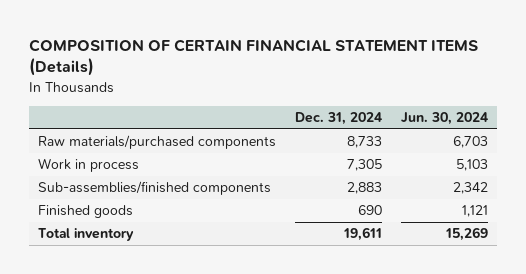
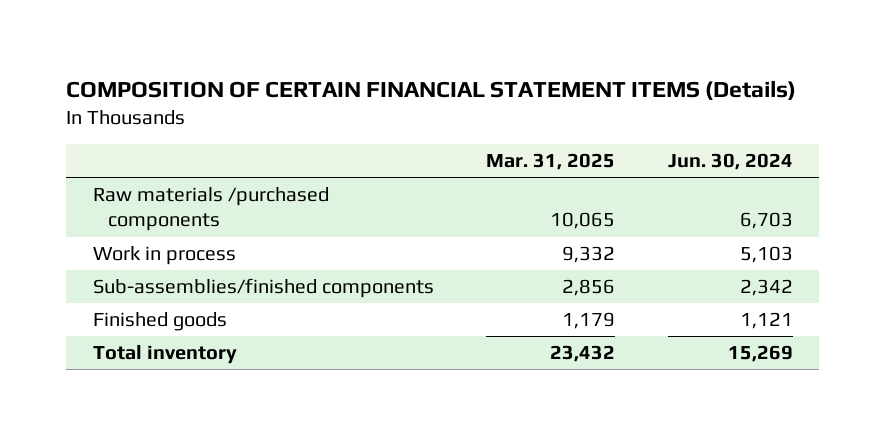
- | Dec. 31, 2024 | Jun. 30, 2024
+ | Mar. 31, 2025 | Jun. 30, 2024
- Raw materials/purchased components | 8,733 | 6,703
+ Raw materials /purchased components | 10,065 | 6,703

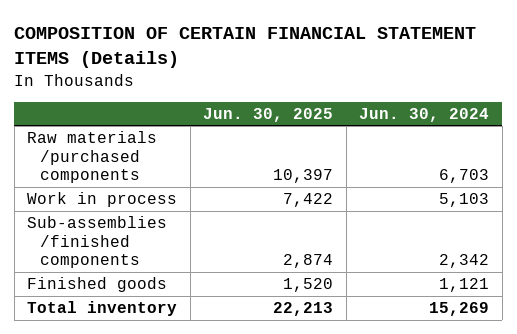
- | Mar. 31, 2025 | Jun. 30, 2024
+ | Jun. 30, 2025 | Jun. 30, 2024
- Sub-assemblies/finished components | 2,856 | 2,342
+ Sub-assemblies /finished components | 2,874 | 2,342

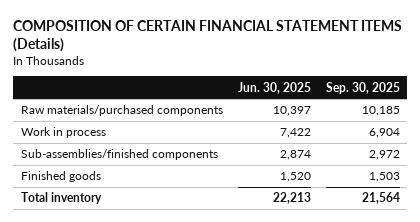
- | Jun. 30, 2025 | Jun. 30, 2024
+ | Jun. 30, 2025 | Sep. 30, 2025
- Raw materials /purchased components | 10,397 | 6,703
+ Raw materials/purchased components | 10,397 | 10,185
- Sub-assemblies /finished components | 2,874 | 2,342
+ Sub-assemblies/finished components | 2,874 | 2,972

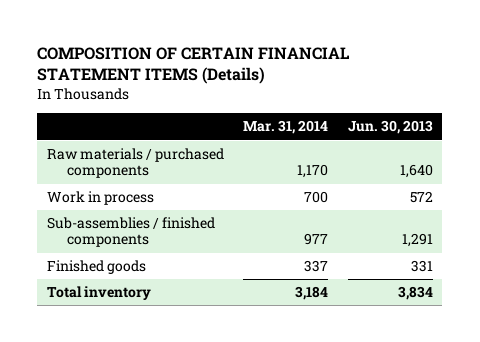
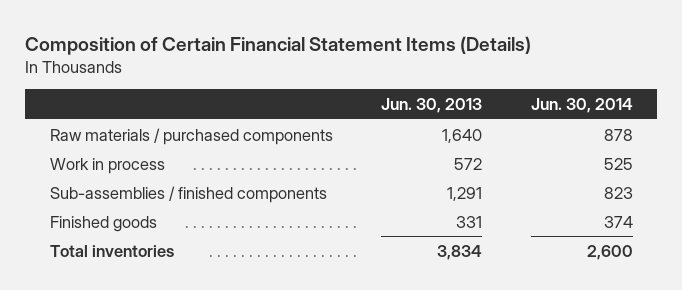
- COMPOSITION OF CERTAIN FINANCIAL STATEMENT ITEMS (Details)
+ Composition of Certain Financial Statement Items (Details)
- | Mar. 31, 2014 | Jun. 30, 2013
+ | Jun. 30, 2013 | Jun. 30, 2014
- Total inventory | 3,184 | 3,834
+ Total inventories | 3,834 | 2,600

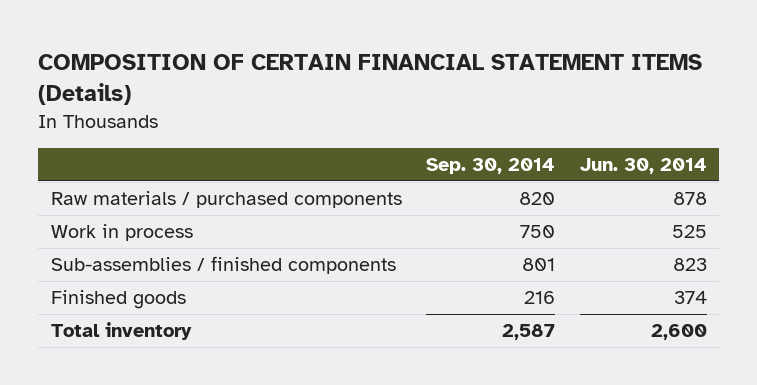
- Composition of Certain Financial Statement Items (Details)
+ COMPOSITION OF CERTAIN FINANCIAL STATEMENT ITEMS (Details)
- | Jun. 30, 2013 | Jun. 30, 2014
+ | Sep. 30, 2014 | Jun. 30, 2014
- Total inventories | 3,834 | 2,600
+ Total inventory | 2,587 | 2,600

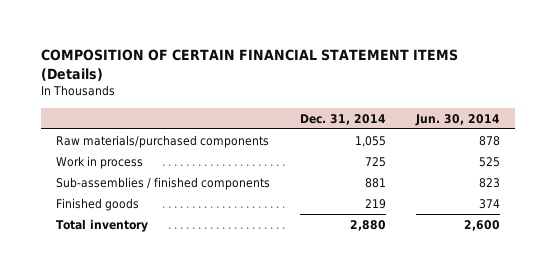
- | Sep. 30, 2014 | Jun. 30, 2014
+ | Dec. 31, 2014 | Jun. 30, 2014
- Raw materials / purchased components | 820 | 878
+ Raw materials/purchased components | 1,055 | 878

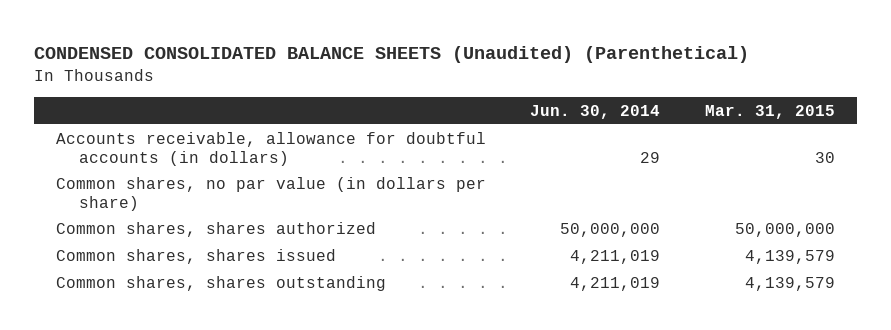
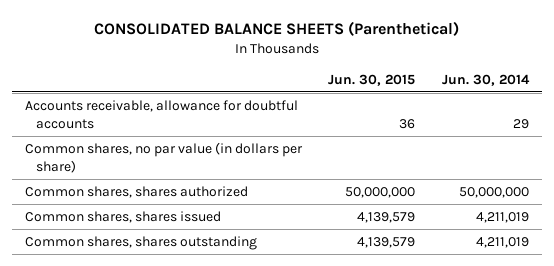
- CONDENSED CONSOLIDATED BALANCE SHEETS (Unaudited) (Parenthetical)
+ CONSOLIDATED BALANCE SHEETS (Parenthetical)
- | Jun. 30, 2014 | Mar. 31, 2015
+ | Jun. 30, 2015 | Jun. 30, 2014
- Accounts receivable, allowance for doubtful accounts (in dollars) | 29 | 30
+ Accounts receivable, allowance for doubtful accounts | 36 | 29

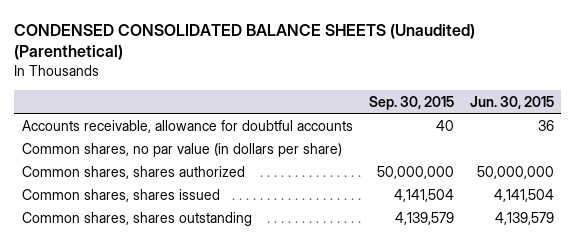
- CONSOLIDATED BALANCE SHEETS (Parenthetical)
+ CONDENSED CONSOLIDATED BALANCE SHEETS (Unaudited) (Parenthetical)
- | Jun. 30, 2015 | Jun. 30, 2014
+ | Sep. 30, 2015 | Jun. 30, 2015
- Common shares, shares issued | 4,139,579 | 4,211,019
+ Common shares, shares issued | 4,141,504 | 4,141,504

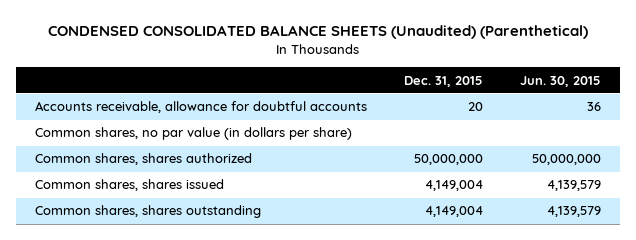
- | Sep. 30, 2015 | Jun. 30, 2015
+ | Dec. 31, 2015 | Jun. 30, 2015
- Common shares, shares issued | 4,141,504 | 4,141,504
+ Common shares, shares issued | 4,149,004 | 4,139,579

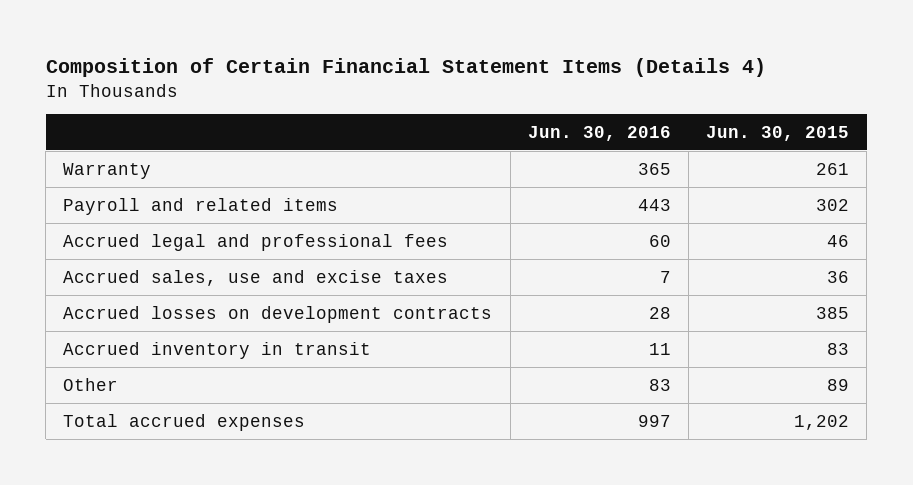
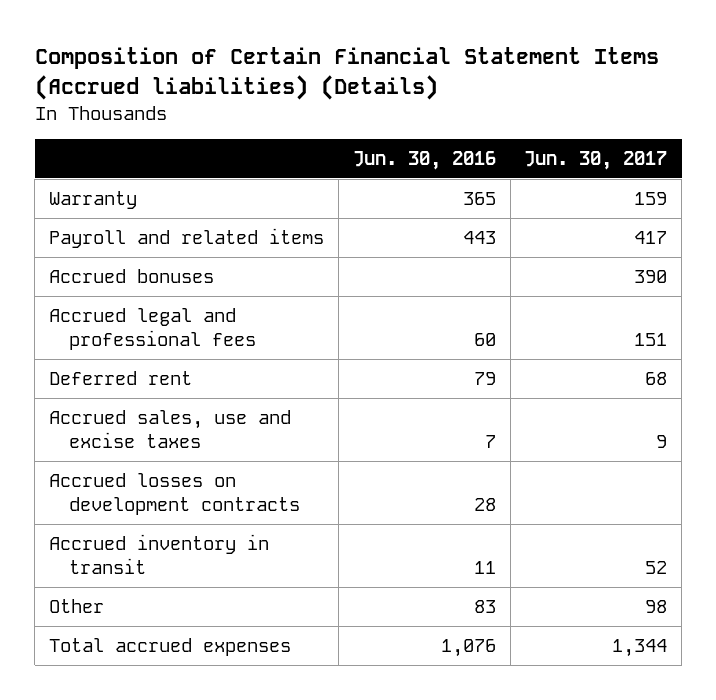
- Composition of Certain Financial Statement Items (Details 4)
+ Composition of Certain Financial Statement Items (Accrued liabilities) (Details)
- | Jun. 30, 2016 | Jun. 30, 2015
+ | Jun. 30, 2016 | Jun. 30, 2017
+ Accrued bonuses | | 390
+ Deferred rent | 79 | 68
- Total accrued expenses | 997 | 1,202
+ Total accrued expenses | 1,076 | 1,344

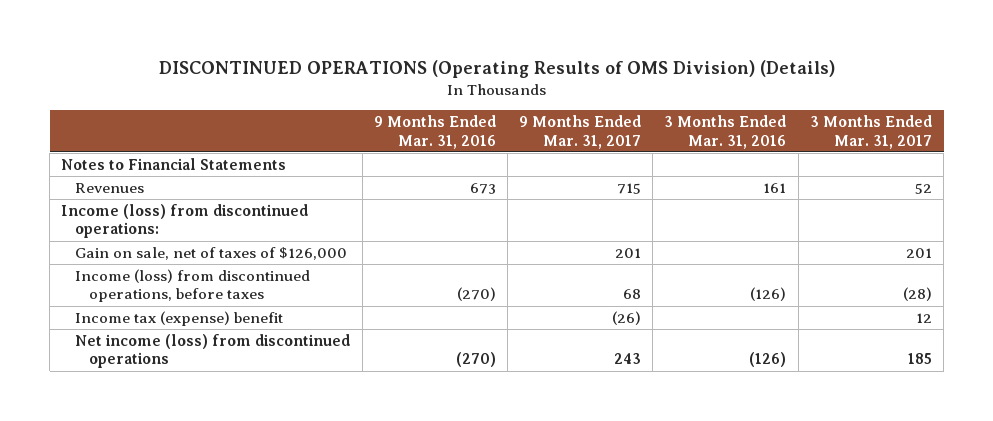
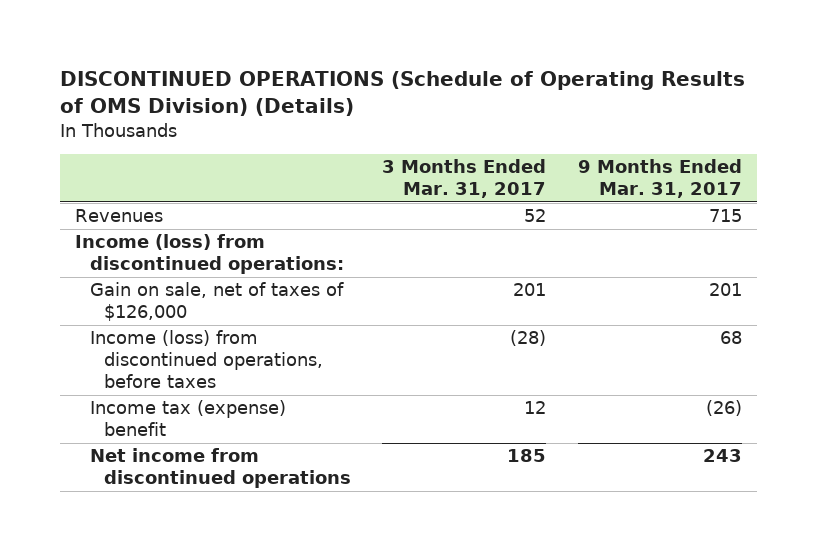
- DISCONTINUED OPERATIONS (Operating Results of OMS Division) (Details)
+ DISCONTINUED OPERATIONS (Schedule of Operating Results of OMS Division) (Details)
- | 9 Months Ended Mar. 31, 2016 | 9 Months Ended Mar. 31, 2017 | 3 Months Ended Mar. 31, 2016 | 3 Months Ended Mar. 31, 2017
+ | 3 Months Ended Mar. 31, 2017 | 9 Months Ended Mar. 31, 2017
- Notes to Financial Statements
- Net income (loss) from discontinued operations | (270) | 243 | (126) | 185
+ Net income from discontinued operations | 185 | 243

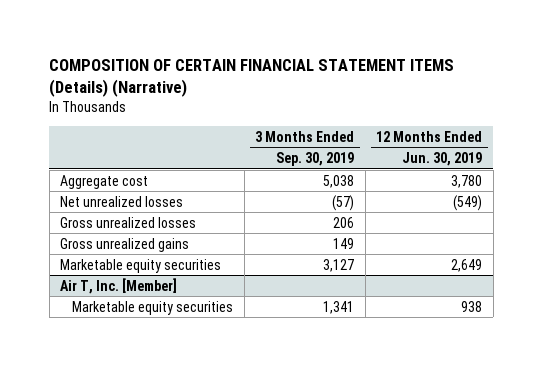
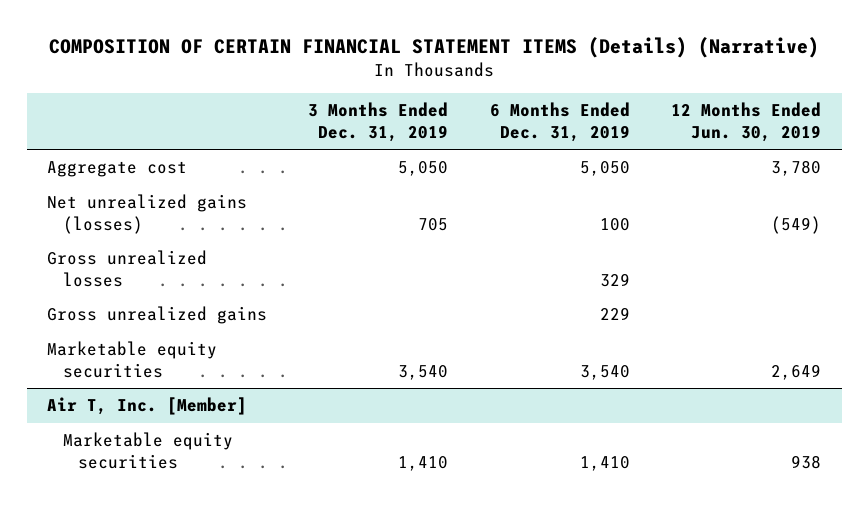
- | 3 Months Ended Sep. 30, 2019 | 12 Months Ended Jun. 30, 2019
+ | 3 Months Ended Dec. 31, 2019 | 6 Months Ended Dec. 31, 2019 | 12 Months Ended Jun. 30, 2019
- Net unrealized losses | (57) | (549)
+ Net unrealized gains (losses) | 705 | 100 | (549)

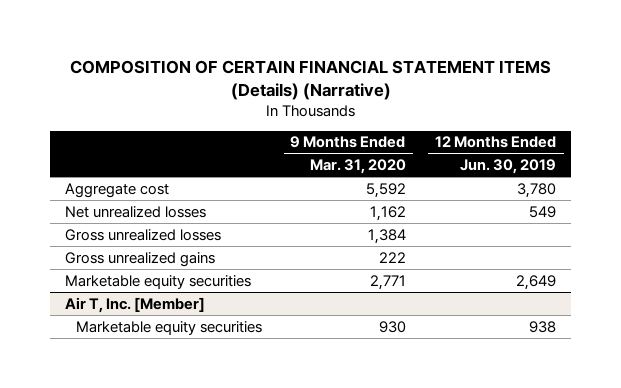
- | 3 Months Ended Dec. 31, 2019 | 6 Months Ended Dec. 31, 2019 | 12 Months Ended Jun. 30, 2019
+ | 9 Months Ended Mar. 31, 2020 | 12 Months Ended Jun. 30, 2019
- Net unrealized gains (losses) | 705 | 100 | (549)
+ Net unrealized losses | 1,162 | 549

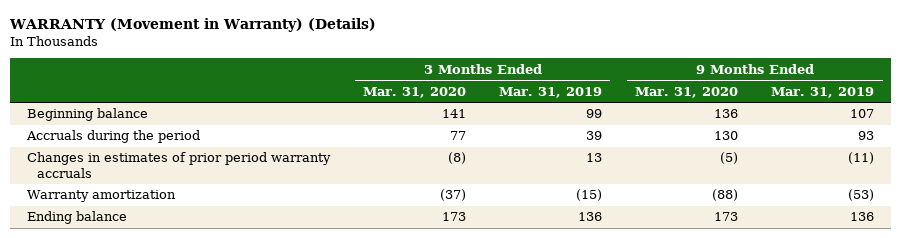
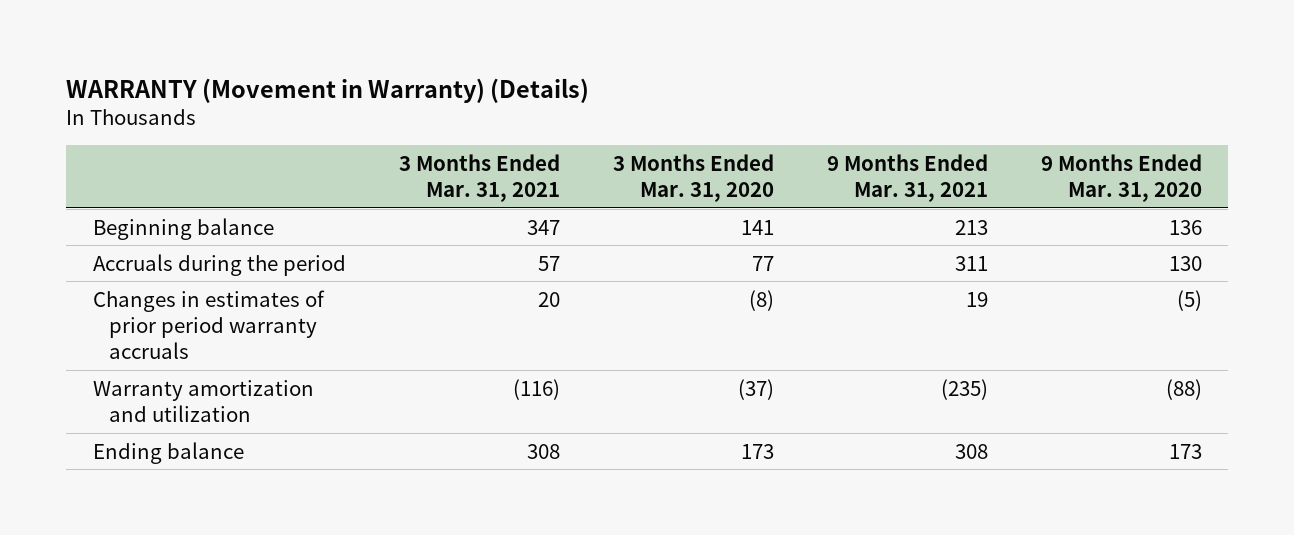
- | 3 Months Ended Mar. 31, 2020 | 3 Months Ended Mar. 31, 2019 | 9 Months Ended Mar. 31, 2020 | 9 Months Ended Mar. 31, 2019
+ | 3 Months Ended Mar. 31, 2021 | 3 Months Ended Mar. 31, 2020 | 9 Months Ended Mar. 31, 2021 | 9 Months Ended Mar. 31, 2020
- Warranty amortization | (37) | (15) | (88) | (53)
+ Warranty amortization and utilization | (116) | (37) | (235) | (88)

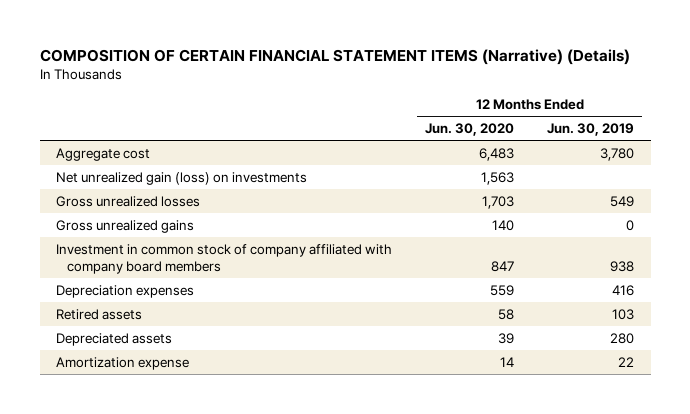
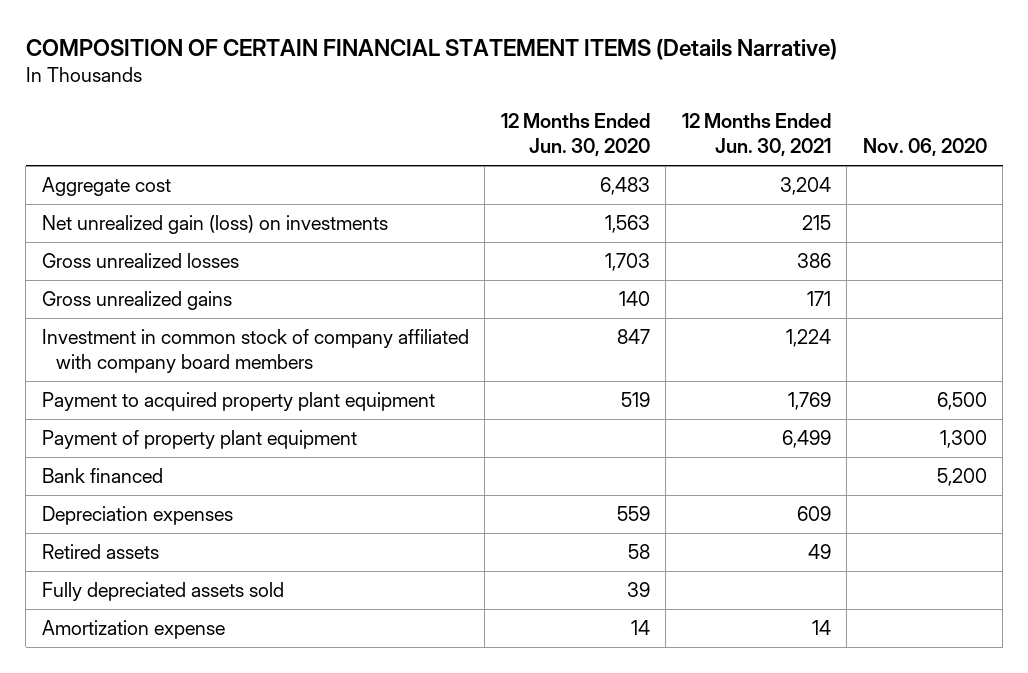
- COMPOSITION OF CERTAIN FINANCIAL STATEMENT ITEMS (Narrative) (Details)
+ COMPOSITION OF CERTAIN FINANCIAL STATEMENT ITEMS (Details Narrative)
- | 12 Months Ended Jun. 30, 2020 | 12 Months Ended Jun. 30, 2019
+ | 12 Months Ended Jun. 30, 2020 | 12 Months Ended Jun. 30, 2021 | Nov. 06, 2020
+ Payment to acquired property plant equipment | 519 | 1,769 | 6,500
+ Payment of property plant equipment | | 6,499 | 1,300
+ Bank financed | | | 5,200
- Depreciated assets | 39 | 280
+ Fully depreciated assets sold | 39 | |

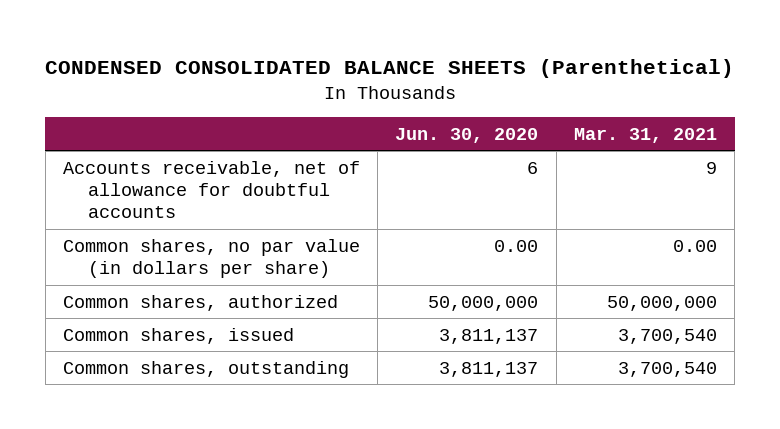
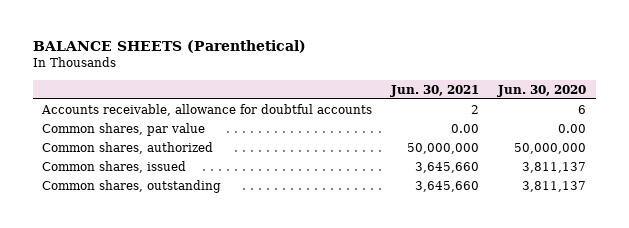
- CONDENSED CONSOLIDATED BALANCE SHEETS (Parenthetical)
+ BALANCE SHEETS (Parenthetical)
- | Jun. 30, 2020 | Mar. 31, 2021
+ | Jun. 30, 2021 | Jun. 30, 2020
- Accounts receivable, net of allowance for doubtful accounts | 6 | 9
- Common shares, no par value (in dollars per share) | 0.00 | 0.00
+ Accounts receivable, allowance for doubtful accounts | 2 | 6
+ Common shares, par value | 0.00 | 0.00

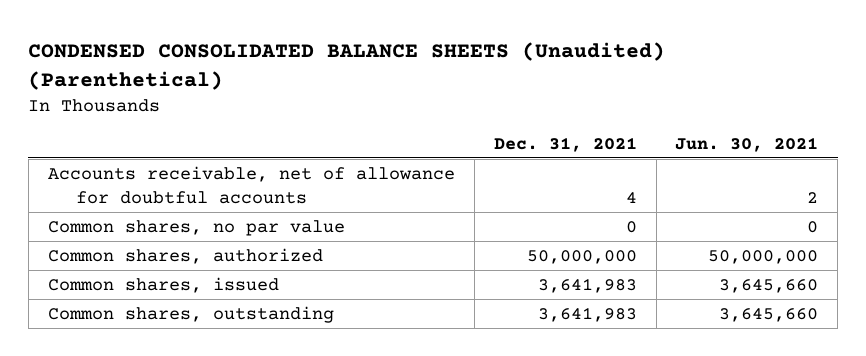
- BALANCE SHEETS (Parenthetical)
+ CONDENSED CONSOLIDATED BALANCE SHEETS (Unaudited) (Parenthetical)
- | Jun. 30, 2021 | Jun. 30, 2020
+ | Dec. 31, 2021 | Jun. 30, 2021
- Accounts receivable, allowance for doubtful accounts | 2 | 6
- Common shares, par value | 0.00 | 0.00
+ Accounts receivable, net of allowance for doubtful accounts | 4 | 2
+ Common shares, no par value | 0 | 0

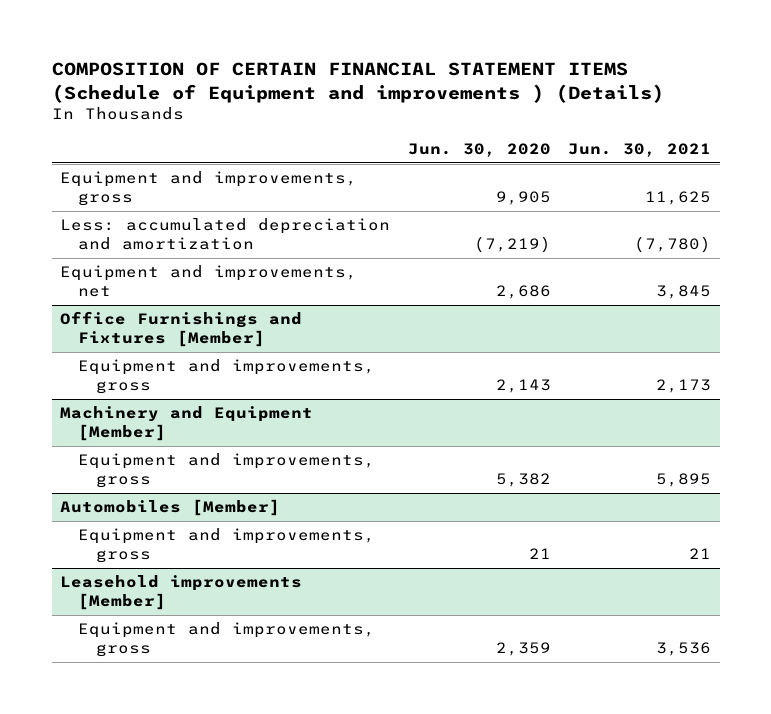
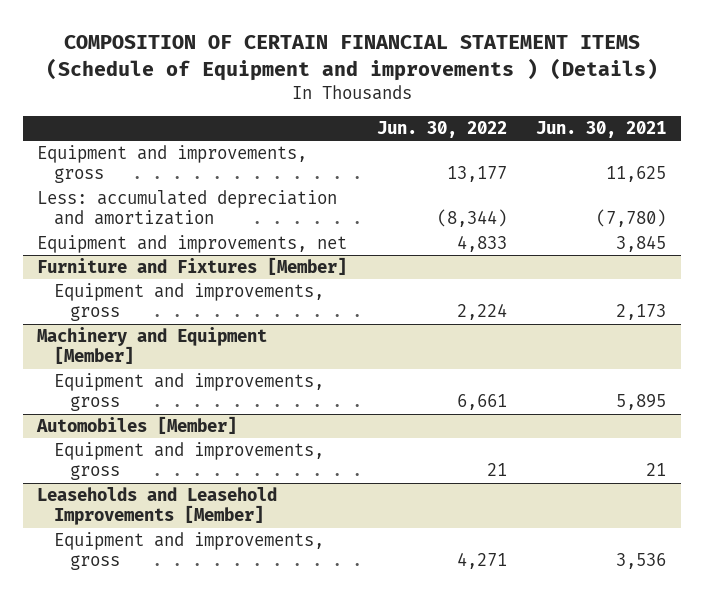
- | Jun. 30, 2020 | Jun. 30, 2021
+ | Jun. 30, 2022 | Jun. 30, 2021
- Office Furnishings and Fixtures [Member]
+ Furniture and Fixtures [Member]
- Leasehold improvements [Member]
+ Leaseholds and Leasehold Improvements [Member]

